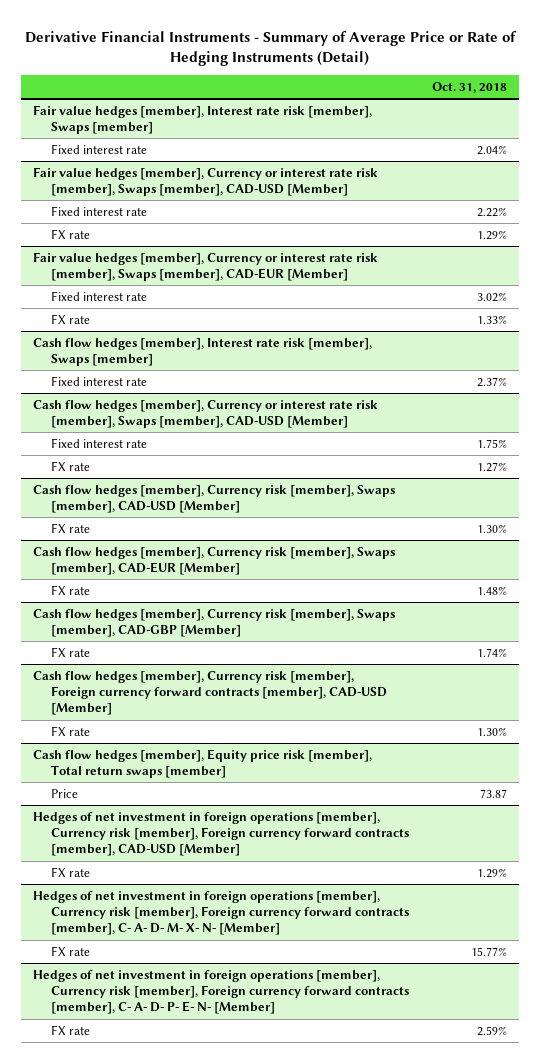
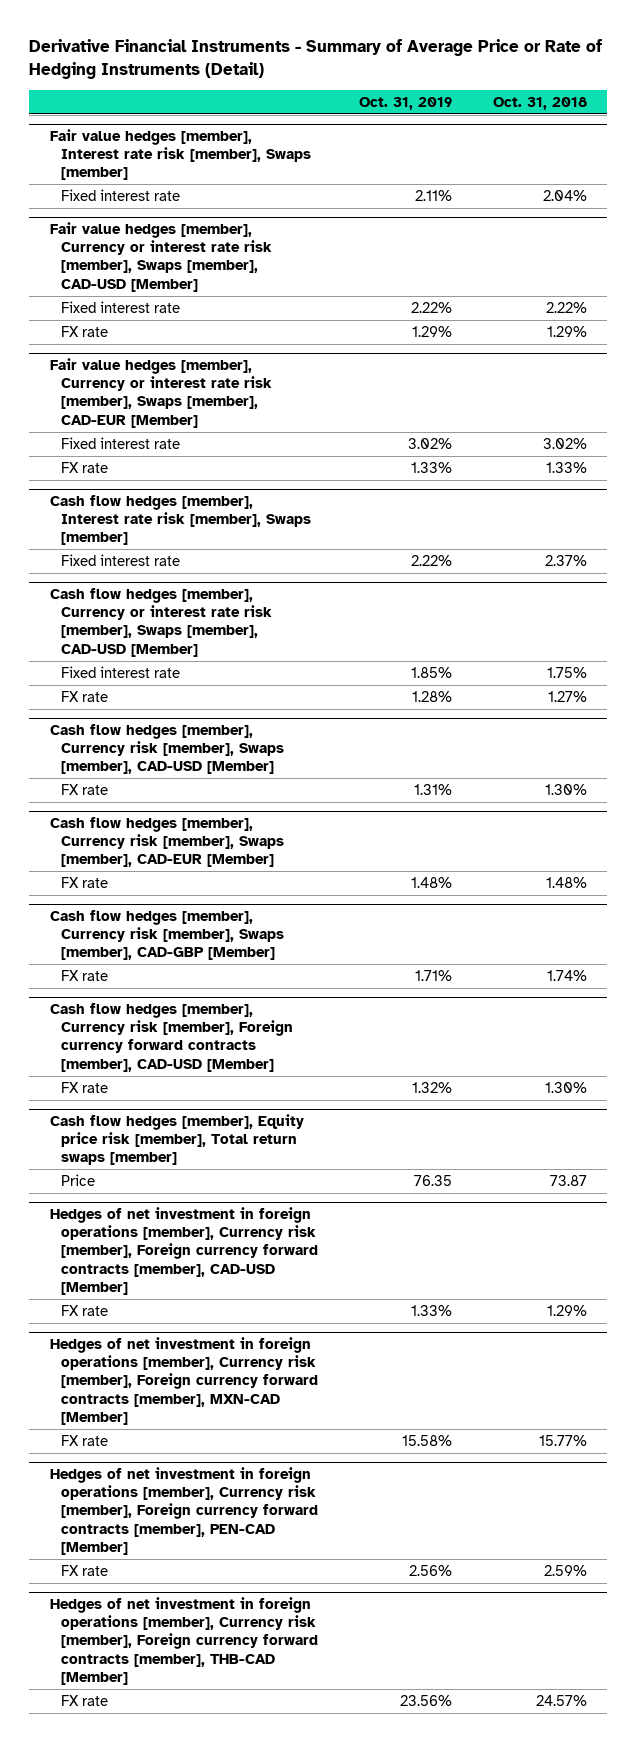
- | Oct. 31, 2018
+ | Oct. 31, 2019 | Oct. 31, 2018
- Hedges of net investment in foreign operations [member], Currency risk [member], Foreign currency forward contracts [member], C- A- D- M- X- N- [Member]
+ Hedges of net investment in foreign operations [member], Currency risk [member], Foreign currency forward contracts [member], MXN-CAD [Member]
- Hedges of net investment in foreign operations [member], Currency risk [member], Foreign currency forward contracts [member], C- A- D- P- E- N- [Member]
+ Hedges of net investment in foreign operations [member], Currency risk [member], Foreign currency forward contracts [member], PEN-CAD [Member]
+ Hedges of net investment in foreign operations [member], Currency risk [member], Foreign currency forward contracts [member], THB-CAD [Member]
+ FX rate | 23.56% | 24.57%

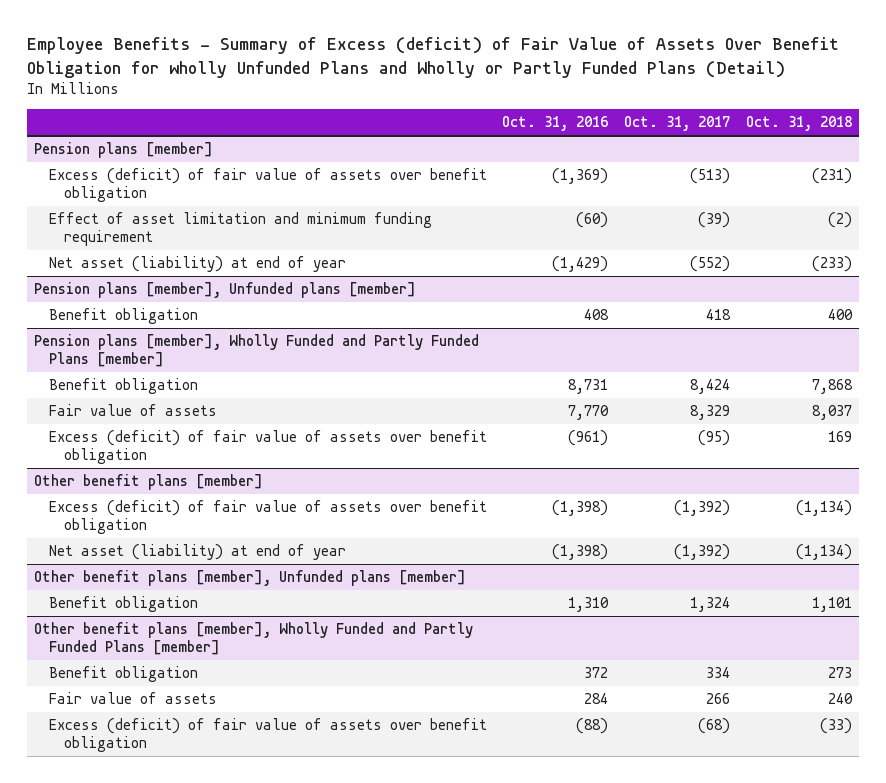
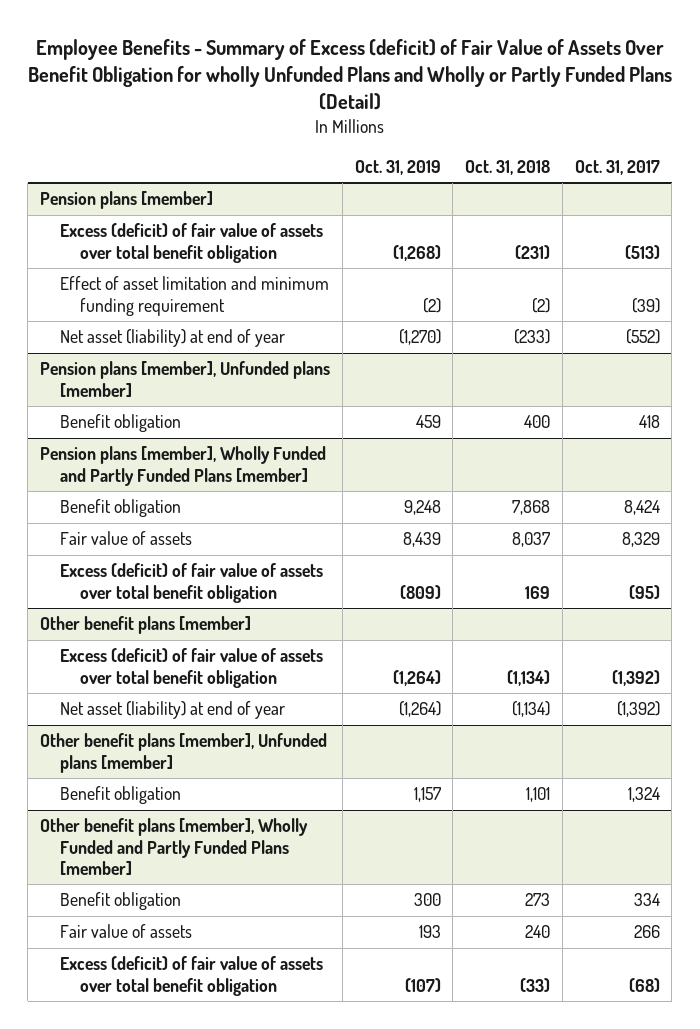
- | Oct. 31, 2016 | Oct. 31, 2017 | Oct. 31, 2018
+ | Oct. 31, 2019 | Oct. 31, 2018 | Oct. 31, 2017
@ Pension plans [member]
- Excess (deficit) of fair value of assets over benefit obligation | (1,369) | (513) | (231)
+ Excess (deficit) of fair value of assets over total benefit obligation | (1,268) | (231) | (513)
@ Pension plans [member], Wholly Funded and Partly Funded Plans [member]
- Excess (deficit) of fair value of assets over benefit obligation | (961) | (95) | 169
+ Excess (deficit) of fair value of assets over total benefit obligation | (809) | 169 | (95)
@ Other benefit plans [member]
- Excess (deficit) of fair value of assets over benefit obligation | (1,398) | (1,392) | (1,134)
+ Excess (deficit) of fair value of assets over total benefit obligation | (1,264) | (1,134) | (1,392)
@ Other benefit plans [member], Wholly Funded and Partly Funded Plans [member]
- Excess (deficit) of fair value of assets over benefit obligation | (88) | (68) | (33)
+ Excess (deficit) of fair value of assets over total benefit obligation | (107) | (33) | (68)

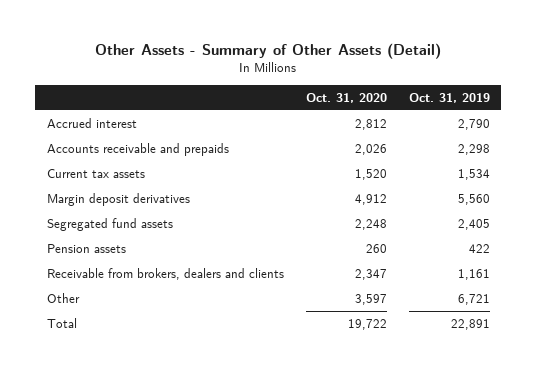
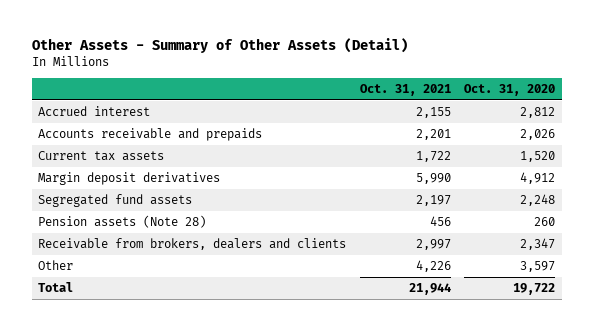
- | Oct. 31, 2020 | Oct. 31, 2019
+ | Oct. 31, 2021 | Oct. 31, 2020
- Pension assets | 260 | 422
+ Pension assets (Note 28) | 456 | 260

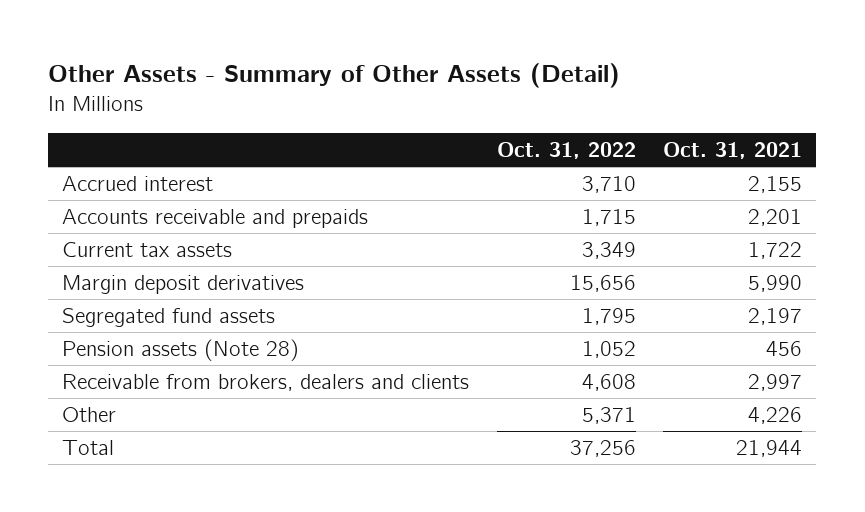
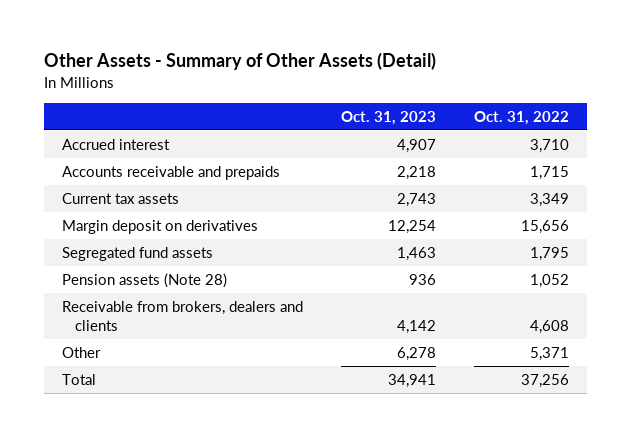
- | Oct. 31, 2022 | Oct. 31, 2021
+ | Oct. 31, 2023 | Oct. 31, 2022
- Margin deposit derivatives | 15,656 | 5,990
+ Margin deposit on derivatives | 12,254 | 15,656

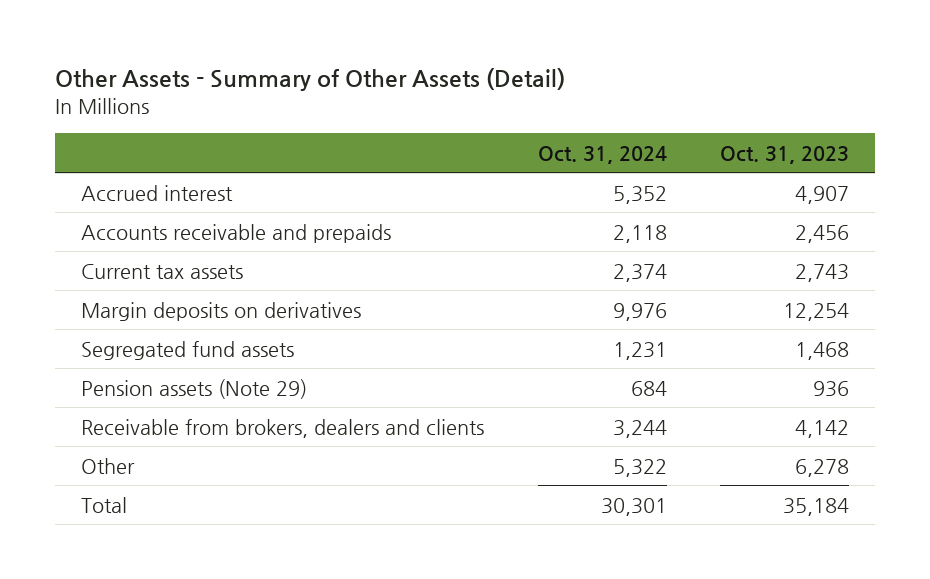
- | Oct. 31, 2023 | Oct. 31, 2022
+ | Oct. 31, 2024 | Oct. 31, 2023
- Accounts receivable and prepaids | 2,218 | 1,715
+ Accounts receivable and prepaids | 2,118 | 2,456
- Margin deposit on derivatives | 12,254 | 15,656
- Segregated fund assets | 1,463 | 1,795
- Pension assets (Note 28) | 936 | 1,052
+ Margin deposits on derivatives | 9,976 | 12,254
+ Segregated fund assets | 1,231 | 1,468
+ Pension assets (Note 29) | 684 | 936
- Total | 34,941 | 37,256
+ Total | 30,301 | 35,184

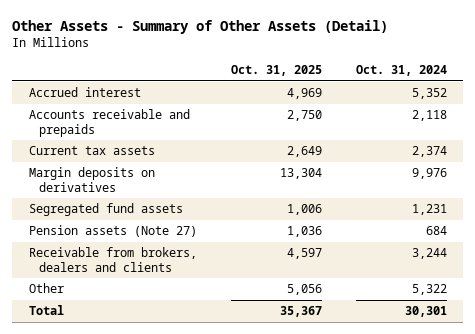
- | Oct. 31, 2024 | Oct. 31, 2023
+ | Oct. 31, 2025 | Oct. 31, 2024
- Pension assets (Note 29) | 684 | 936
+ Pension assets (Note 27) | 1,036 | 684

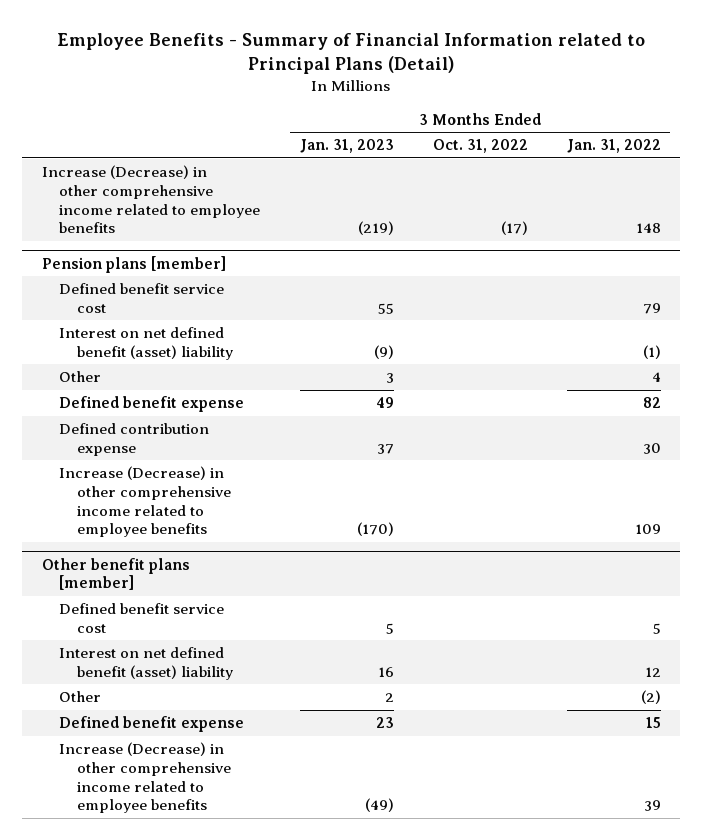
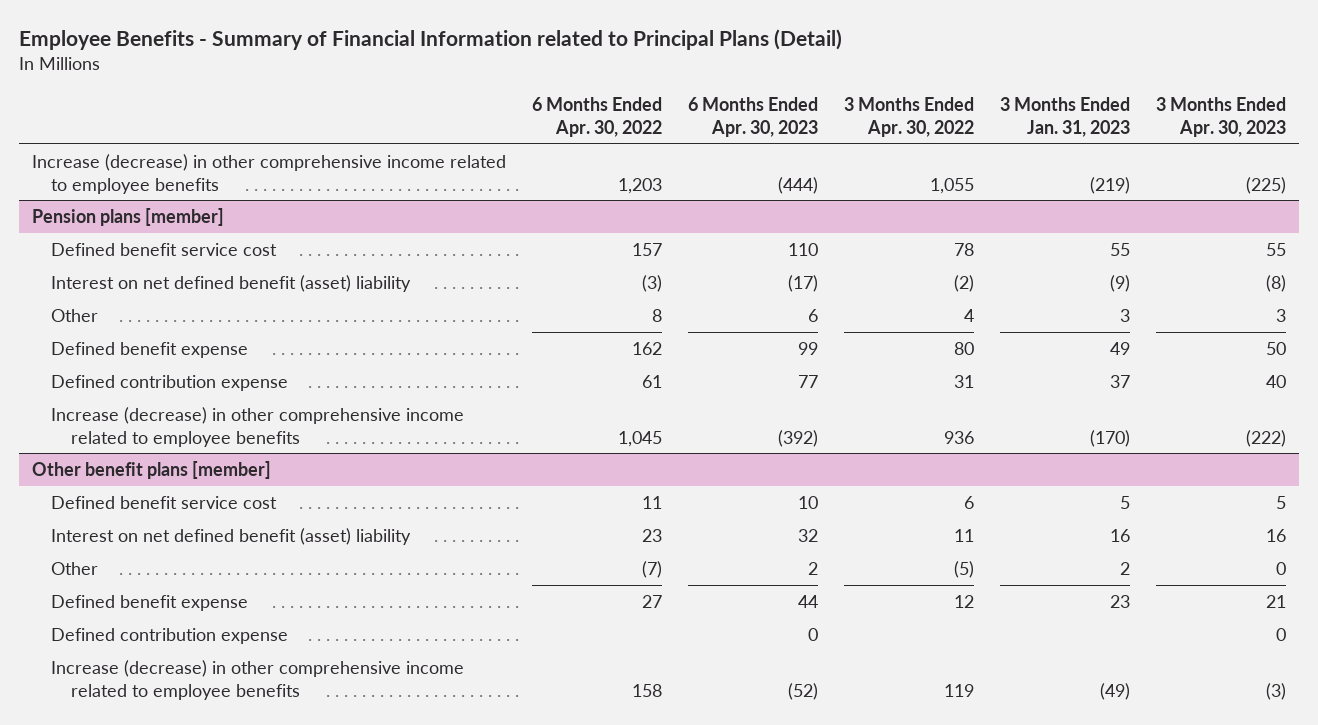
- | 3 Months Ended Jan. 31, 2023 | 3 Months Ended Oct. 31, 2022 | 3 Months Ended Jan. 31, 2022
+ | 6 Months Ended Apr. 30, 2022 | 6 Months Ended Apr. 30, 2023 | 3 Months Ended Apr. 30, 2022 | 3 Months Ended Jan. 31, 2023 | 3 Months Ended Apr. 30, 2023
- Increase (Decrease) in other comprehensive income related to employee benefits | (219) | (17) | 148
+ Increase (decrease) in other comprehensive income related to employee benefits | 1,203 | (444) | 1,055 | (219) | (225)
@ Pension plans [member]
- Increase (Decrease) in other comprehensive income related to employee benefits | (170) | | 109
+ Increase (decrease) in other comprehensive income related to employee benefits | 1,045 | (392) | 936 | (170) | (222)
@ Other benefit plans [member]
- Increase (Decrease) in other comprehensive income related to employee benefits | (49) | | 39
+ Defined contribution expense | | 0 | | | 0
+ Increase (decrease) in other comprehensive income related to employee benefits | 158 | (52) | 119 | (49) | (3)

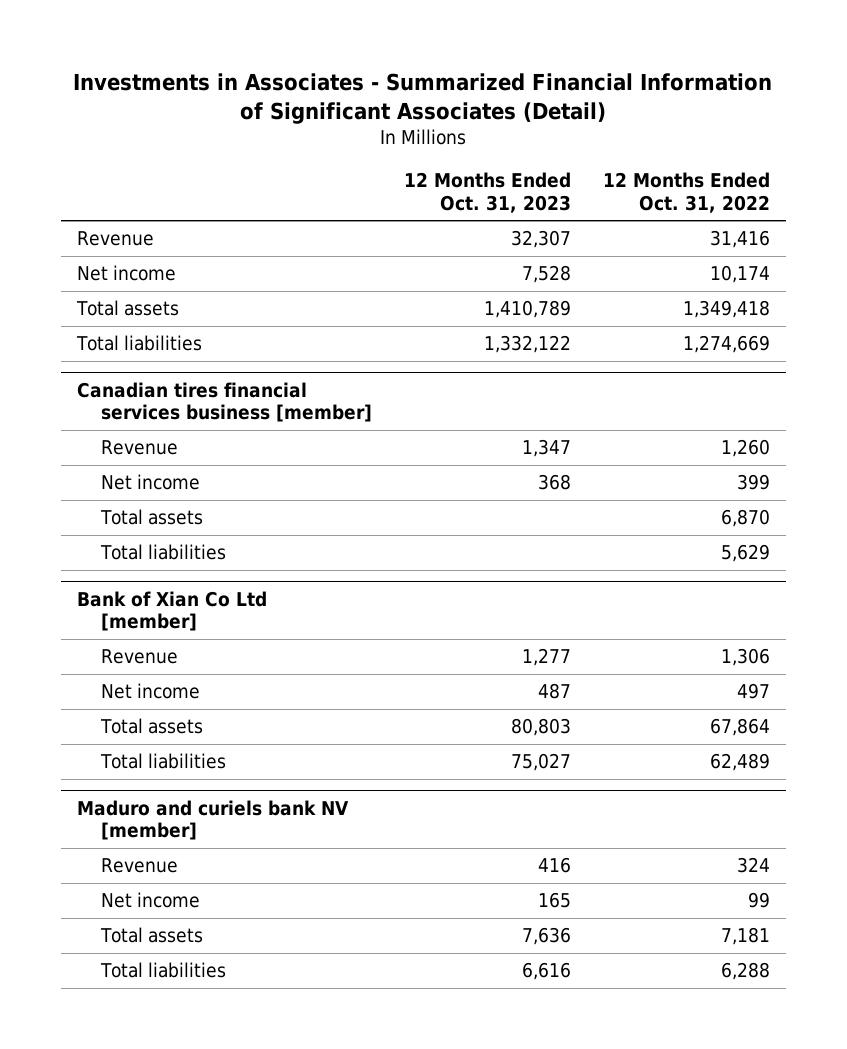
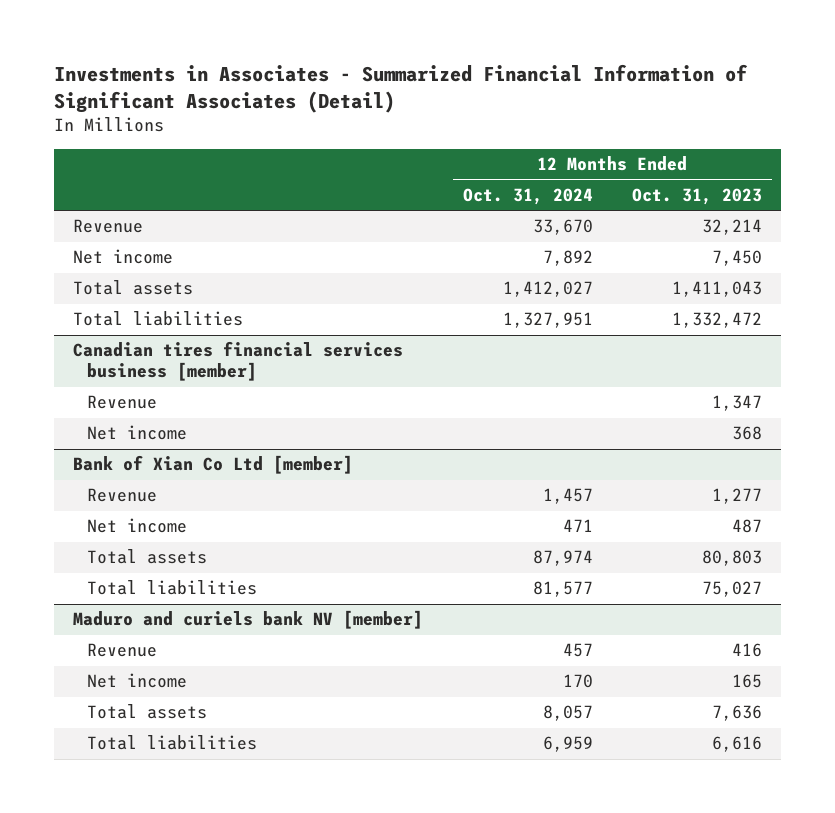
- | 12 Months Ended Oct. 31, 2023 | 12 Months Ended Oct. 31, 2022
+ | 12 Months Ended Oct. 31, 2024 | 12 Months Ended Oct. 31, 2023
- Revenue | 32,307 | 31,416
- Net income | 7,528 | 10,174
- Total assets | 1,410,789 | 1,349,418
- Total liabilities | 1,332,122 | 1,274,669
+ Revenue | 33,670 | 32,214
+ Net income | 7,892 | 7,450
+ Total assets | 1,412,027 | 1,411,043
+ Total liabilities | 1,327,951 | 1,332,472
@ Canadian tires financial services business [member]
- Total assets | | 6,870
- Total liabilities | | 5,629

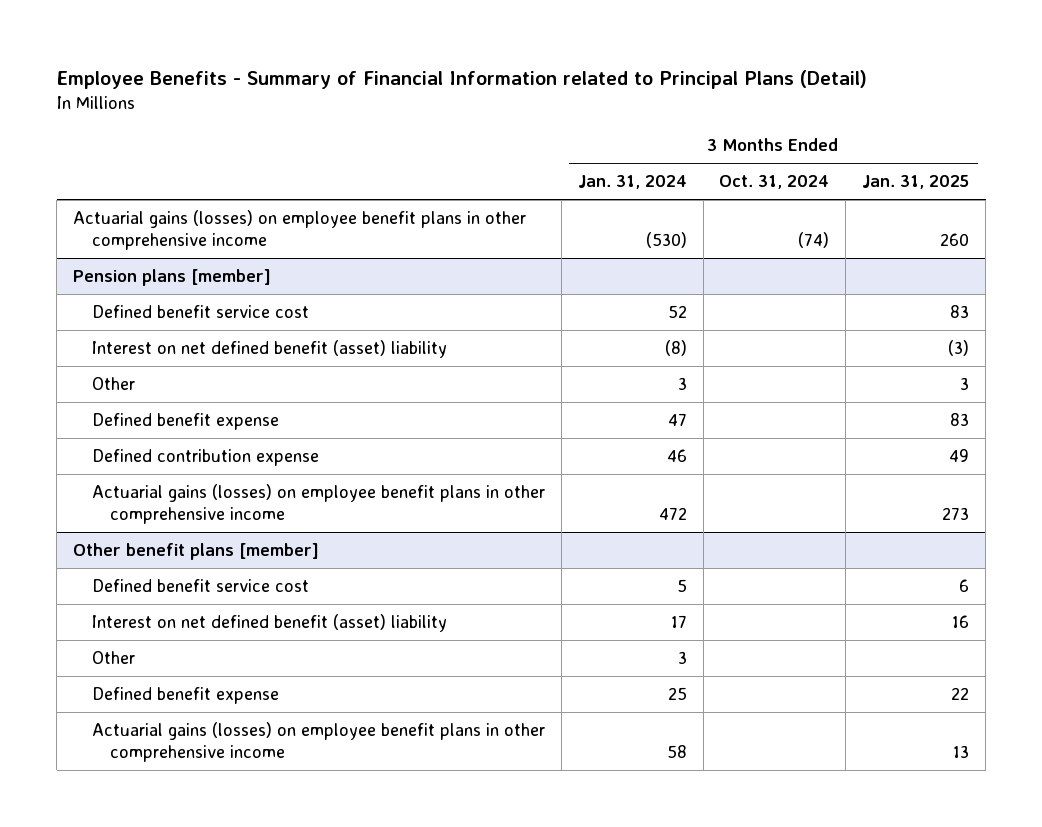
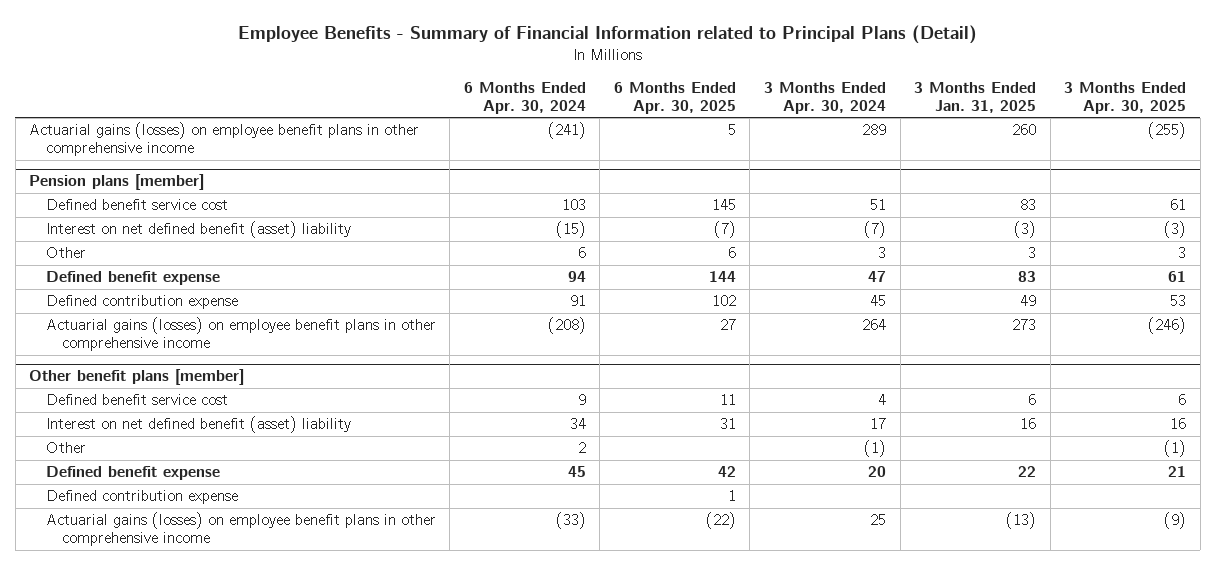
- | 3 Months Ended Jan. 31, 2024 | 3 Months Ended Oct. 31, 2024 | 3 Months Ended Jan. 31, 2025
+ | 6 Months Ended Apr. 30, 2024 | 6 Months Ended Apr. 30, 2025 | 3 Months Ended Apr. 30, 2024 | 3 Months Ended Jan. 31, 2025 | 3 Months Ended Apr. 30, 2025
@ Other benefit plans [member]
- Actuarial gains (losses) on employee benefit plans in other comprehensive income | 58 | | 13
+ Defined contribution expense | | 1 | | |
+ Actuarial gains (losses) on employee benefit plans in other comprehensive income | (33) | (22) | 25 | (13) | (9)

